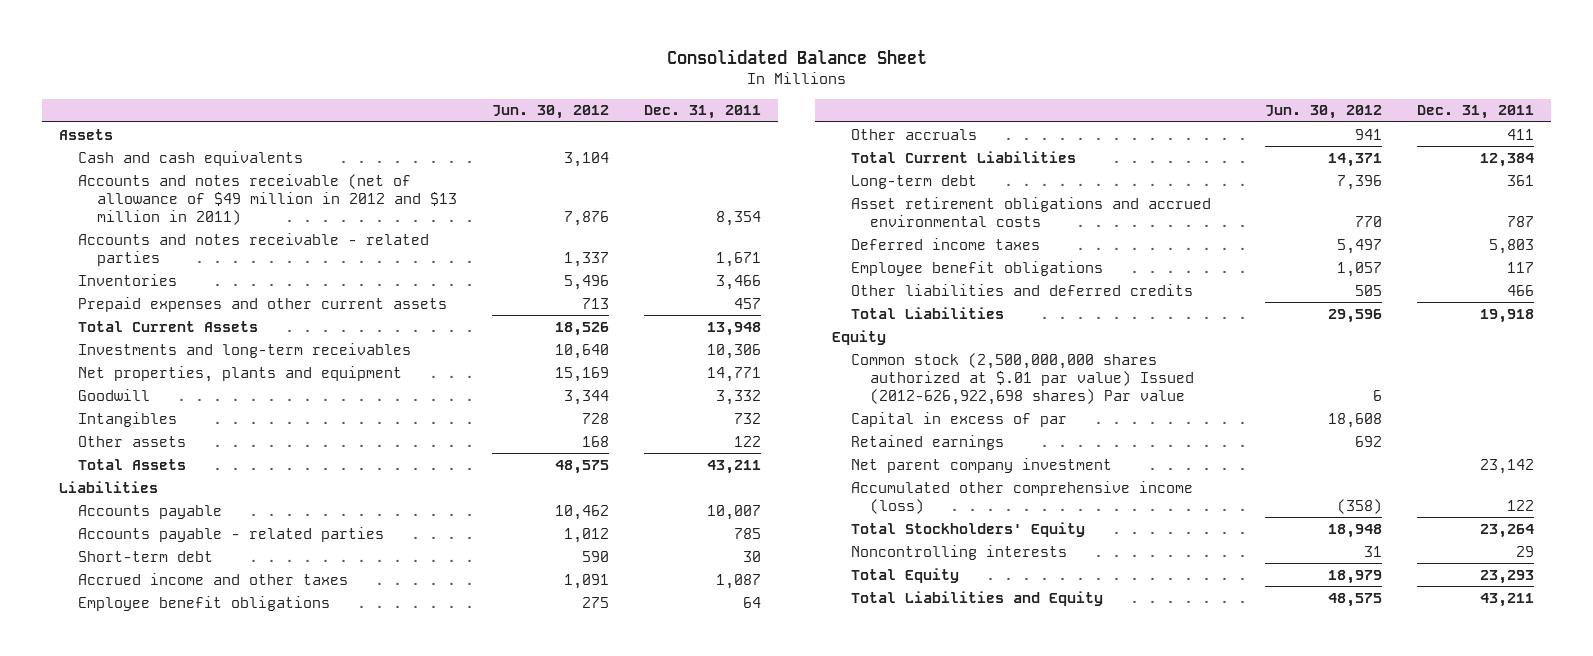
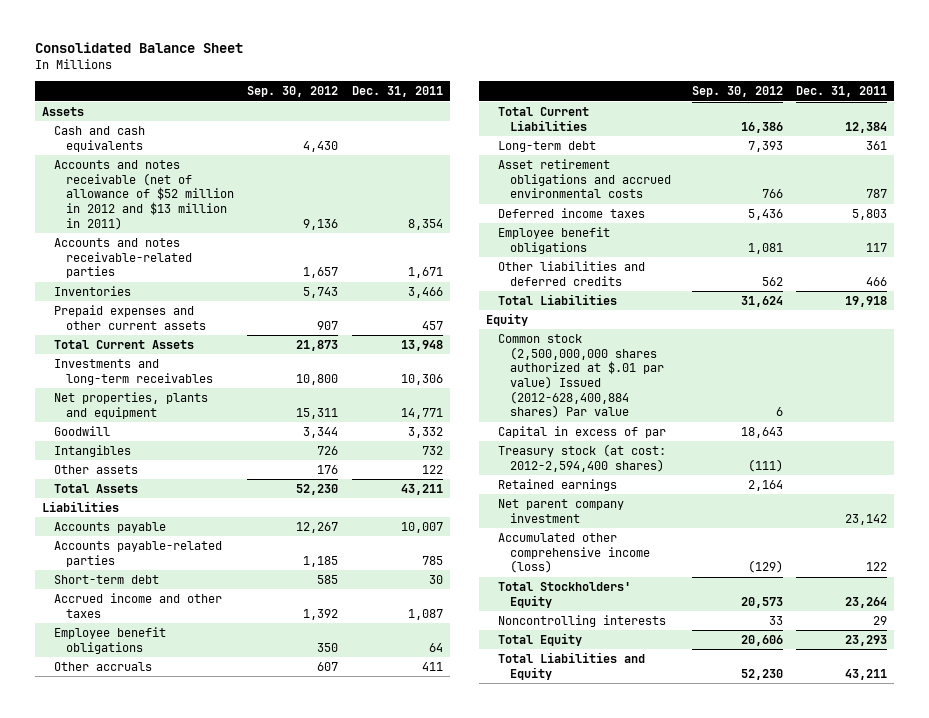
- | Jun. 30, 2012 | Dec. 31, 2011
+ | Sep. 30, 2012 | Dec. 31, 2011
- Accounts and notes receivable (net of allowance of $49 million in 2012 and $13 million in 2011) | 7,876 | 8,354
- Accounts and notes receivable - related parties | 1,337 | 1,671
+ Accounts and notes receivable (net of allowance of $52 million in 2012 and $13 million in 2011) | 9,136 | 8,354
+ Accounts and notes receivable-related parties | 1,657 | 1,671
- Accounts payable - related parties | 1,012 | 785
+ Accounts payable-related parties | 1,185 | 785
- Common stock (2,500,000,000 shares authorized at $.01 par value) Issued (2012-626,922,698 shares) Par value | 6 |
+ Common stock (2,500,000,000 shares authorized at $.01 par value) Issued (2012-628,400,884 shares) Par value | 6 |
+ Treasury stock (at cost: 2012-2,594,400 shares) | (111) |

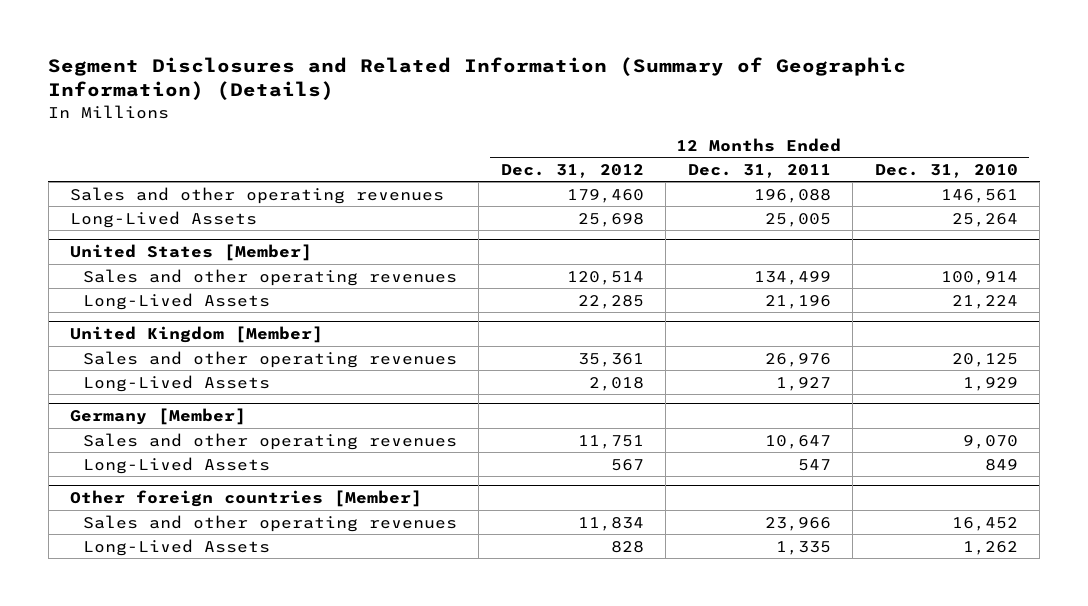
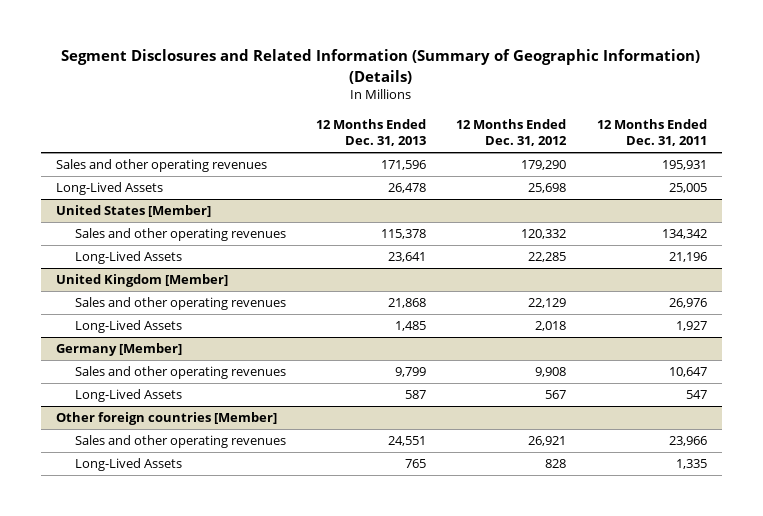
- | 12 Months Ended Dec. 31, 2012 | 12 Months Ended Dec. 31, 2011 | 12 Months Ended Dec. 31, 2010
+ | 12 Months Ended Dec. 31, 2013 | 12 Months Ended Dec. 31, 2012 | 12 Months Ended Dec. 31, 2011
- Sales and other operating revenues | 179,460 | 196,088 | 146,561
+ Sales and other operating revenues | 171,596 | 179,290 | 195,931
@ United States [Member]
- Sales and other operating revenues | 120,514 | 134,499 | 100,914
+ Sales and other operating revenues | 115,378 | 120,332 | 134,342
@ United Kingdom [Member]
- Sales and other operating revenues | 35,361 | 26,976 | 20,125
+ Sales and other operating revenues | 21,868 | 22,129 | 26,976
@ Germany [Member]
- Sales and other operating revenues | 11,751 | 10,647 | 9,070
+ Sales and other operating revenues | 9,799 | 9,908 | 10,647
@ Other foreign countries [Member]
- Sales and other operating revenues | 11,834 | 23,966 | 16,452
+ Sales and other operating revenues | 24,551 | 26,921 | 23,966

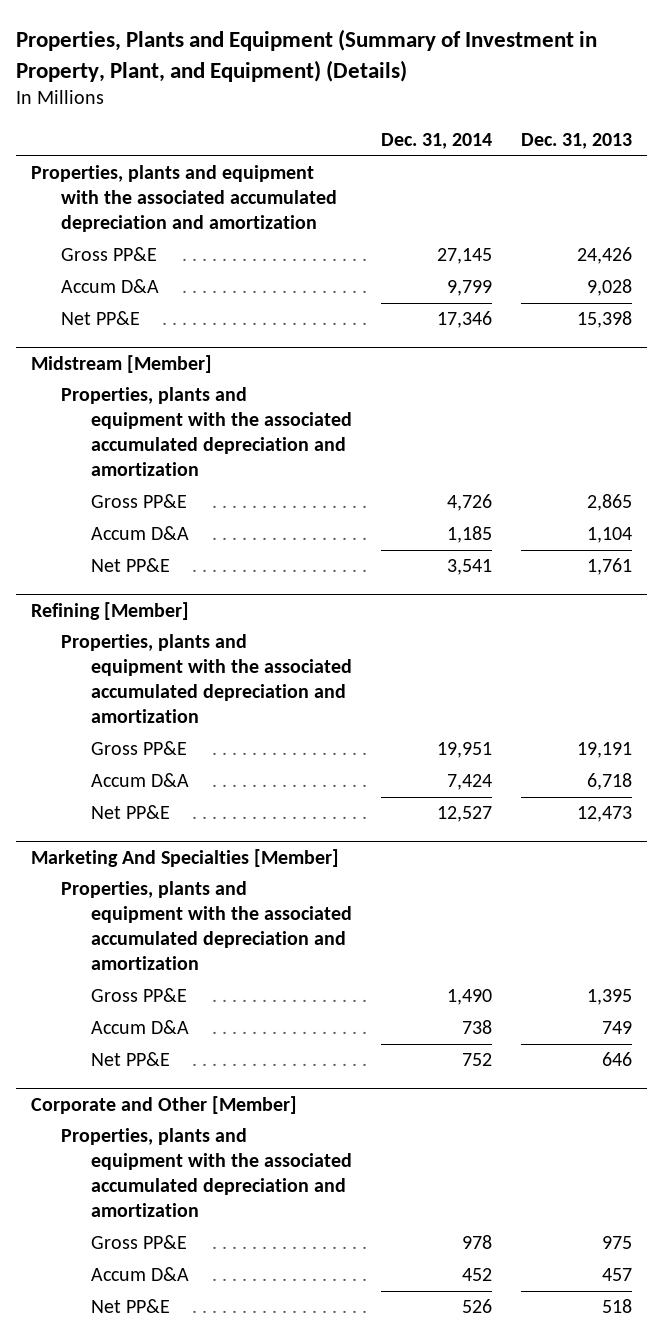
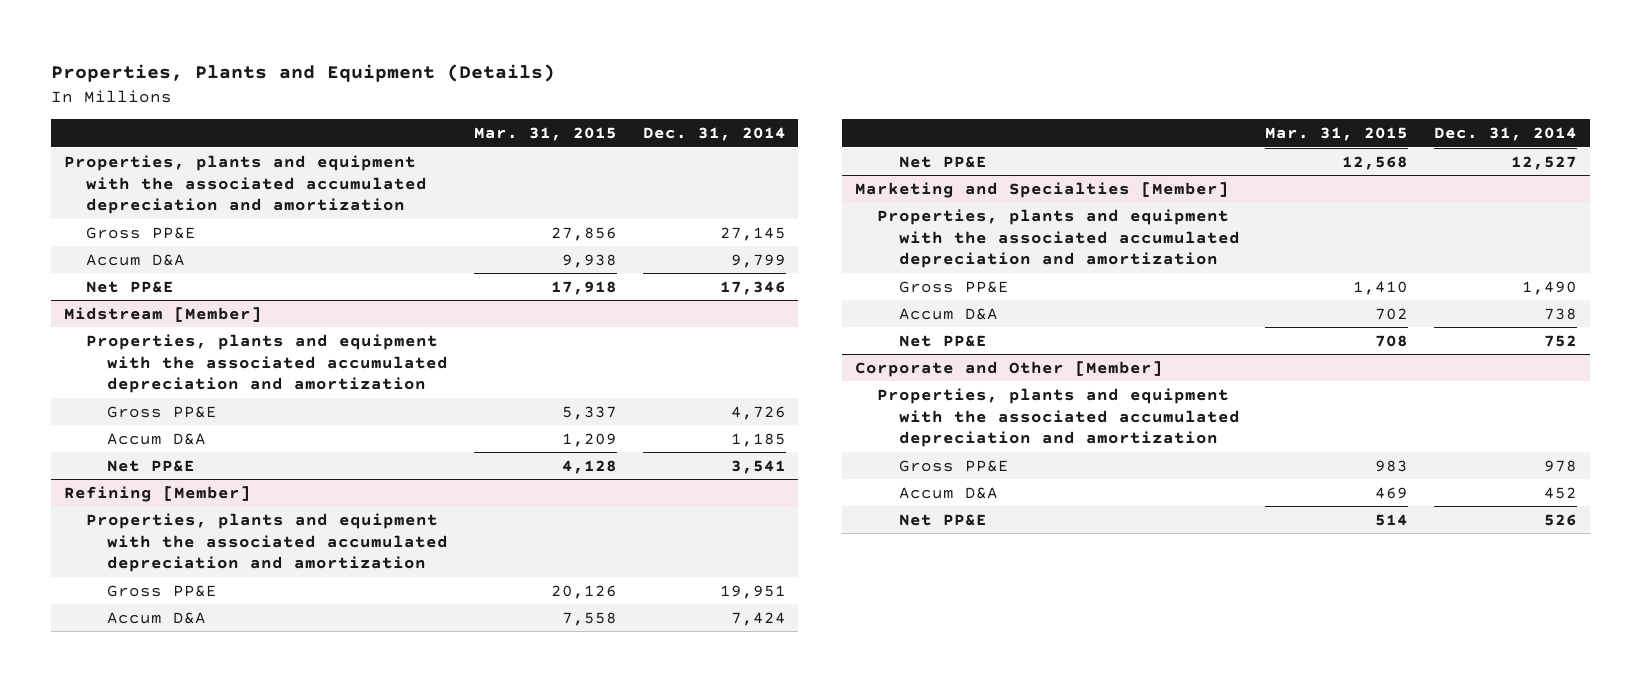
- Properties, Plants and Equipment (Summary of Investment in Property, Plant, and Equipment) (Details)
+ Properties, Plants and Equipment (Details)
- | Dec. 31, 2014 | Dec. 31, 2013
+ | Mar. 31, 2015 | Dec. 31, 2014
- Marketing And Specialties [Member]
+ Marketing and Specialties [Member]

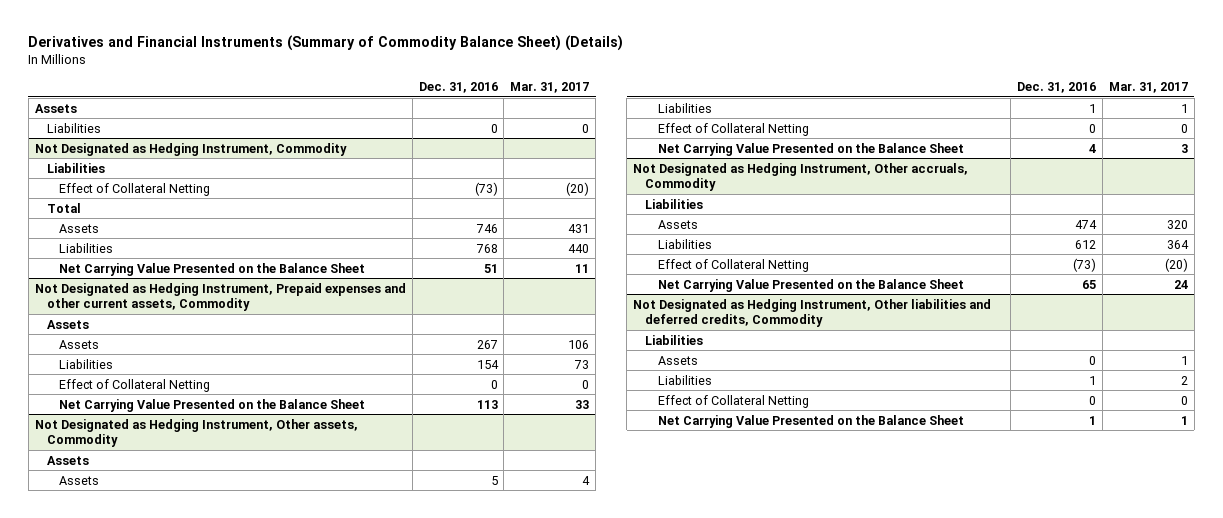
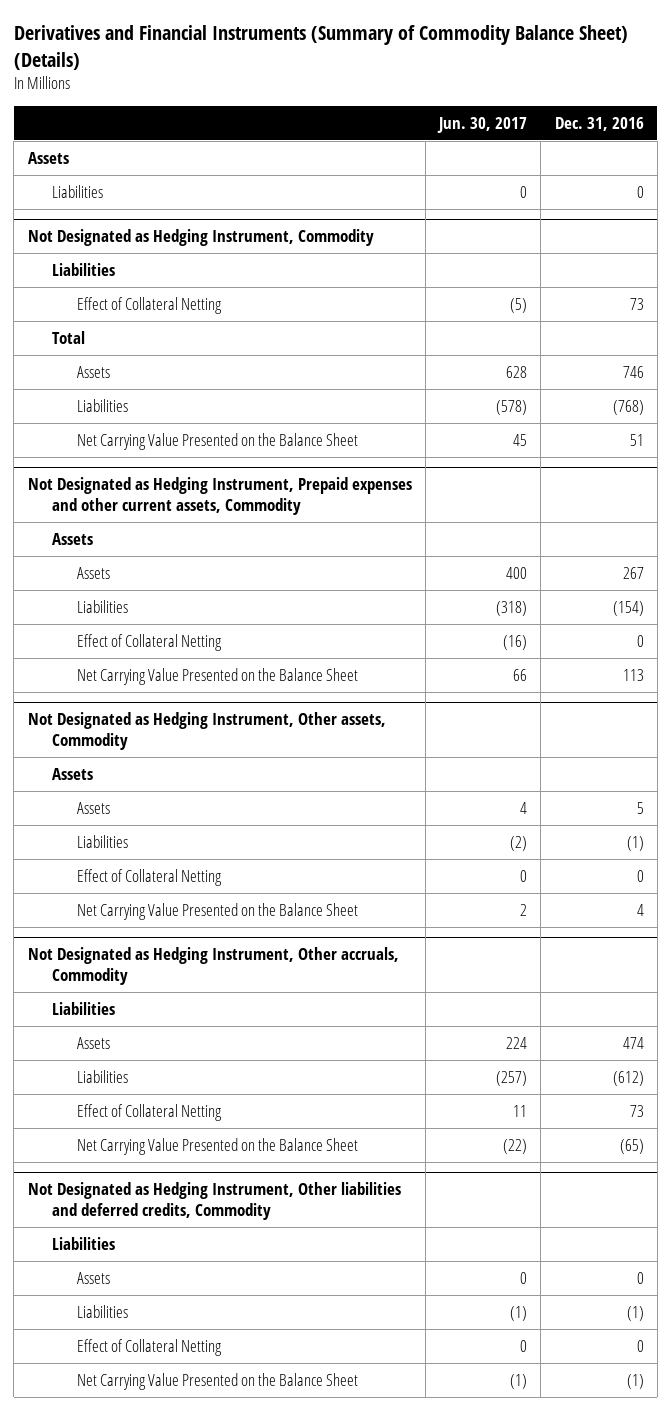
- | Dec. 31, 2016 | Mar. 31, 2017
+ | Jun. 30, 2017 | Dec. 31, 2016
@ Not Designated as Hedging Instrument, Commodity
- Effect of Collateral Netting | (73) | (20)
+ Effect of Collateral Netting | (5) | 73
- Liabilities | 768 | 440
+ Liabilities | (578) | (768)
@ Not Designated as Hedging Instrument, Prepaid expenses and other current assets, Commodity
- Liabilities | 154 | 73
+ Liabilities | (318) | (154)
@ Not Designated as Hedging Instrument, Other assets, Commodity
- Liabilities | 1 | 1
+ Liabilities | (2) | (1)
@ Not Designated as Hedging Instrument, Other accruals, Commodity
- Liabilities | 612 | 364
- Effect of Collateral Netting | (73) | (20)
- Net Carrying Value Presented on the Balance Sheet | 65 | 24
+ Liabilities | (257) | (612)
+ Effect of Collateral Netting | 11 | 73
+ Net Carrying Value Presented on the Balance Sheet | (22) | (65)
@ Not Designated as Hedging Instrument, Other liabilities and deferred credits, Commodity
- Liabilities | 1 | 2
+ Liabilities | (1) | (1)
- Net Carrying Value Presented on the Balance Sheet | 1 | 1
+ Net Carrying Value Presented on the Balance Sheet | (1) | (1)

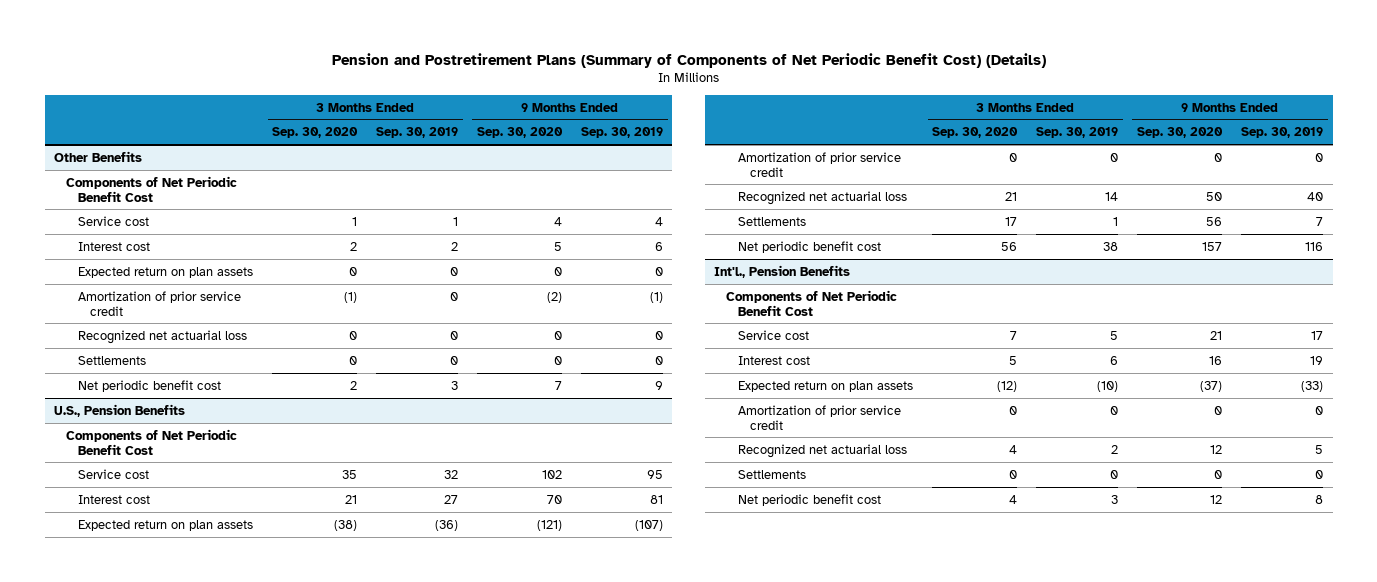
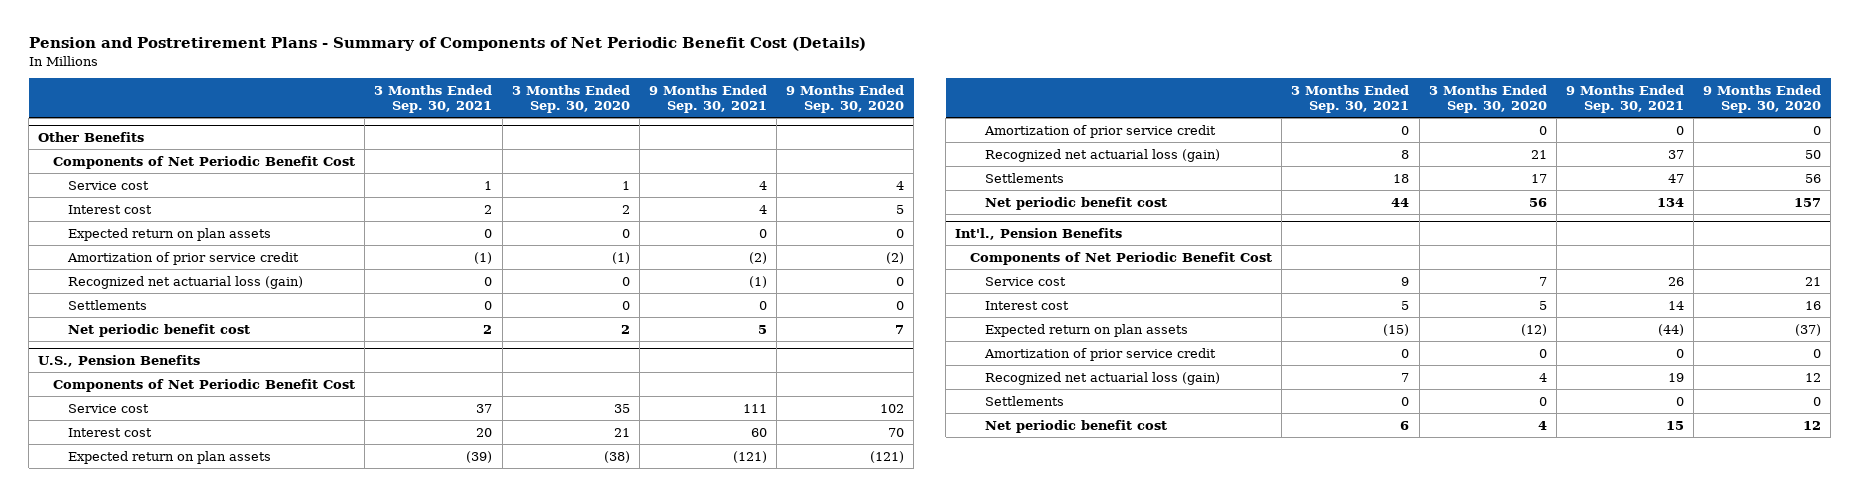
- Pension and Postretirement Plans (Summary of Components of Net Periodic Benefit Cost) (Details)
+ Pension and Postretirement Plans - Summary of Components of Net Periodic Benefit Cost (Details)
- | 3 Months Ended Sep. 30, 2020 | 3 Months Ended Sep. 30, 2019 | 9 Months Ended Sep. 30, 2020 | 9 Months Ended Sep. 30, 2019
+ | 3 Months Ended Sep. 30, 2021 | 3 Months Ended Sep. 30, 2020 | 9 Months Ended Sep. 30, 2021 | 9 Months Ended Sep. 30, 2020
@ Other Benefits
- Recognized net actuarial loss | 0 | 0 | 0 | 0
+ Recognized net actuarial loss (gain) | 0 | 0 | (1) | 0
@ U.S., Pension Benefits
- Recognized net actuarial loss | 21 | 14 | 50 | 40
+ Recognized net actuarial loss (gain) | 8 | 21 | 37 | 50
@ Int'l., Pension Benefits
- Recognized net actuarial loss | 4 | 2 | 12 | 5
+ Recognized net actuarial loss (gain) | 7 | 4 | 19 | 12

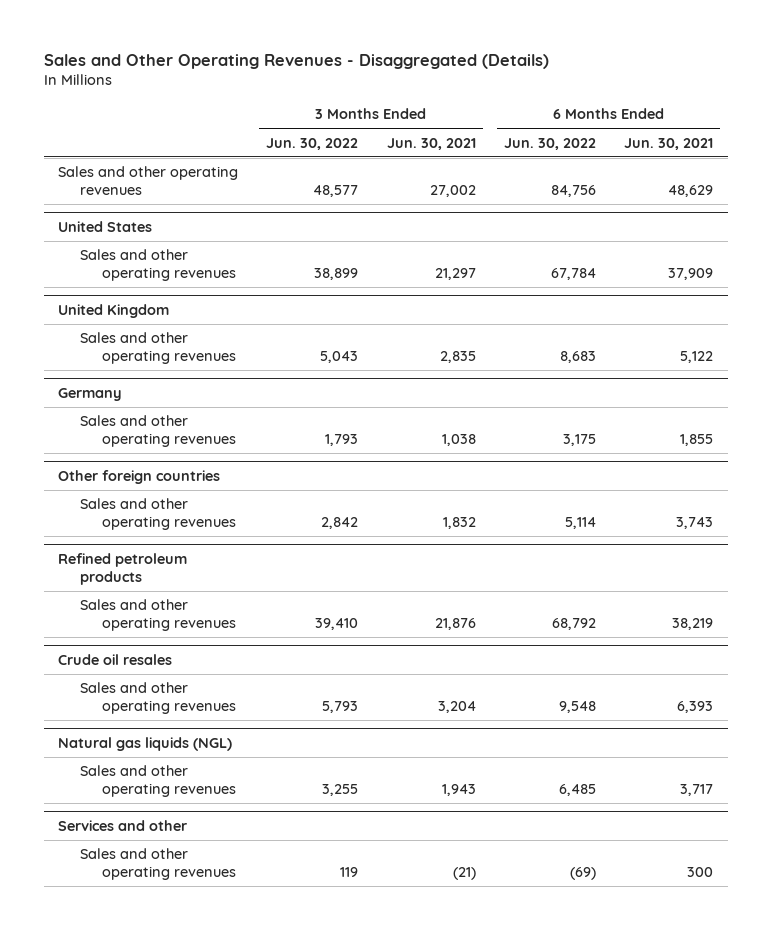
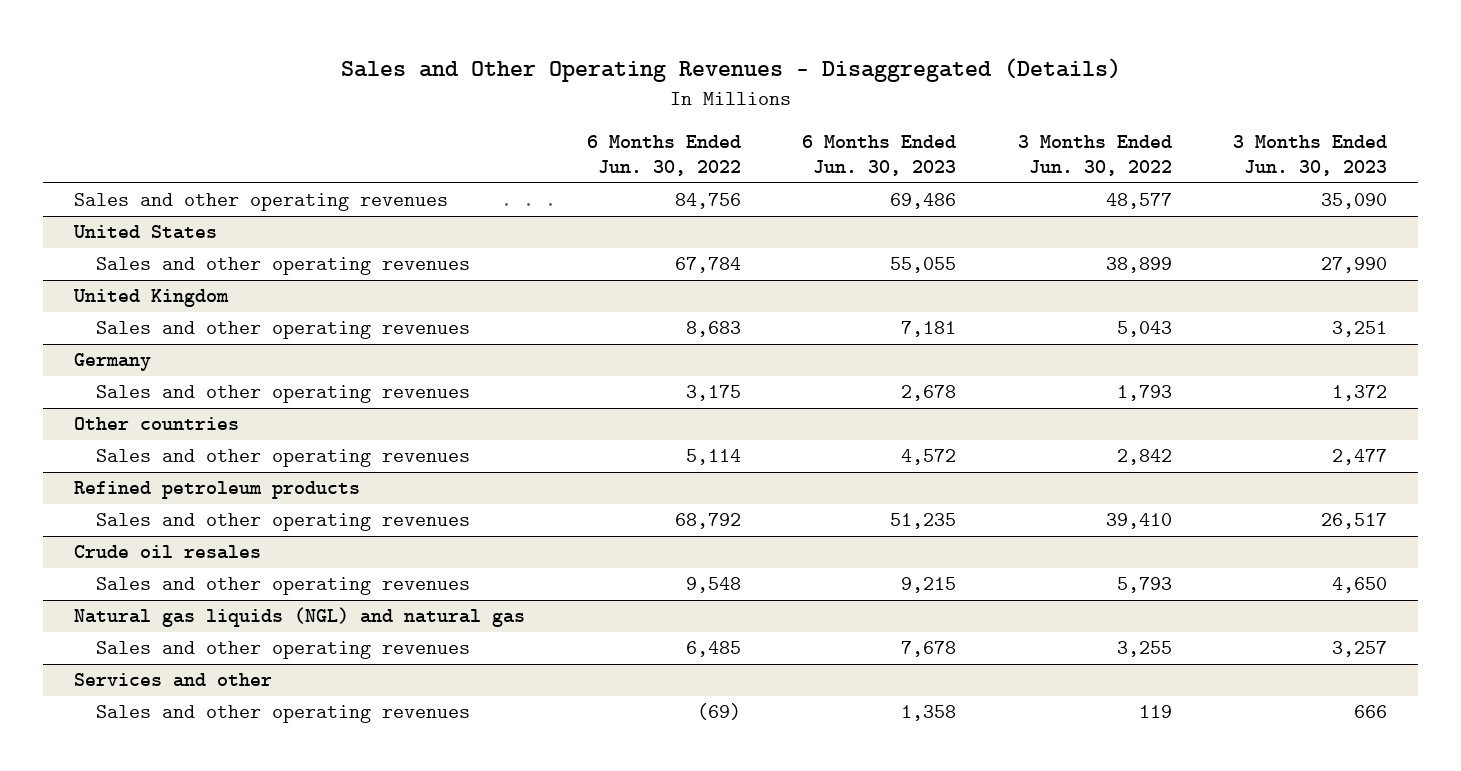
- | 3 Months Ended Jun. 30, 2022 | 3 Months Ended Jun. 30, 2021 | 6 Months Ended Jun. 30, 2022 | 6 Months Ended Jun. 30, 2021
+ | 6 Months Ended Jun. 30, 2022 | 6 Months Ended Jun. 30, 2023 | 3 Months Ended Jun. 30, 2022 | 3 Months Ended Jun. 30, 2023
- Other foreign countries
+ Other countries
- Natural gas liquids (NGL)
+ Natural gas liquids (NGL) and natural gas

